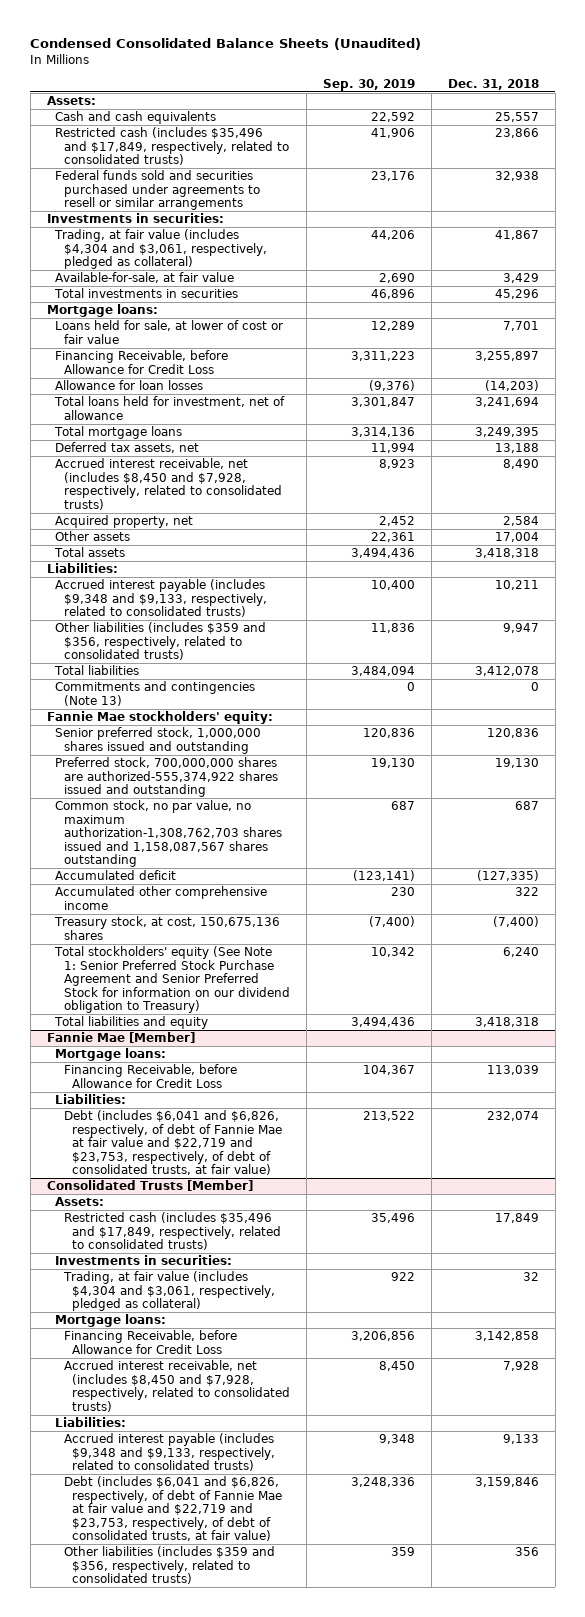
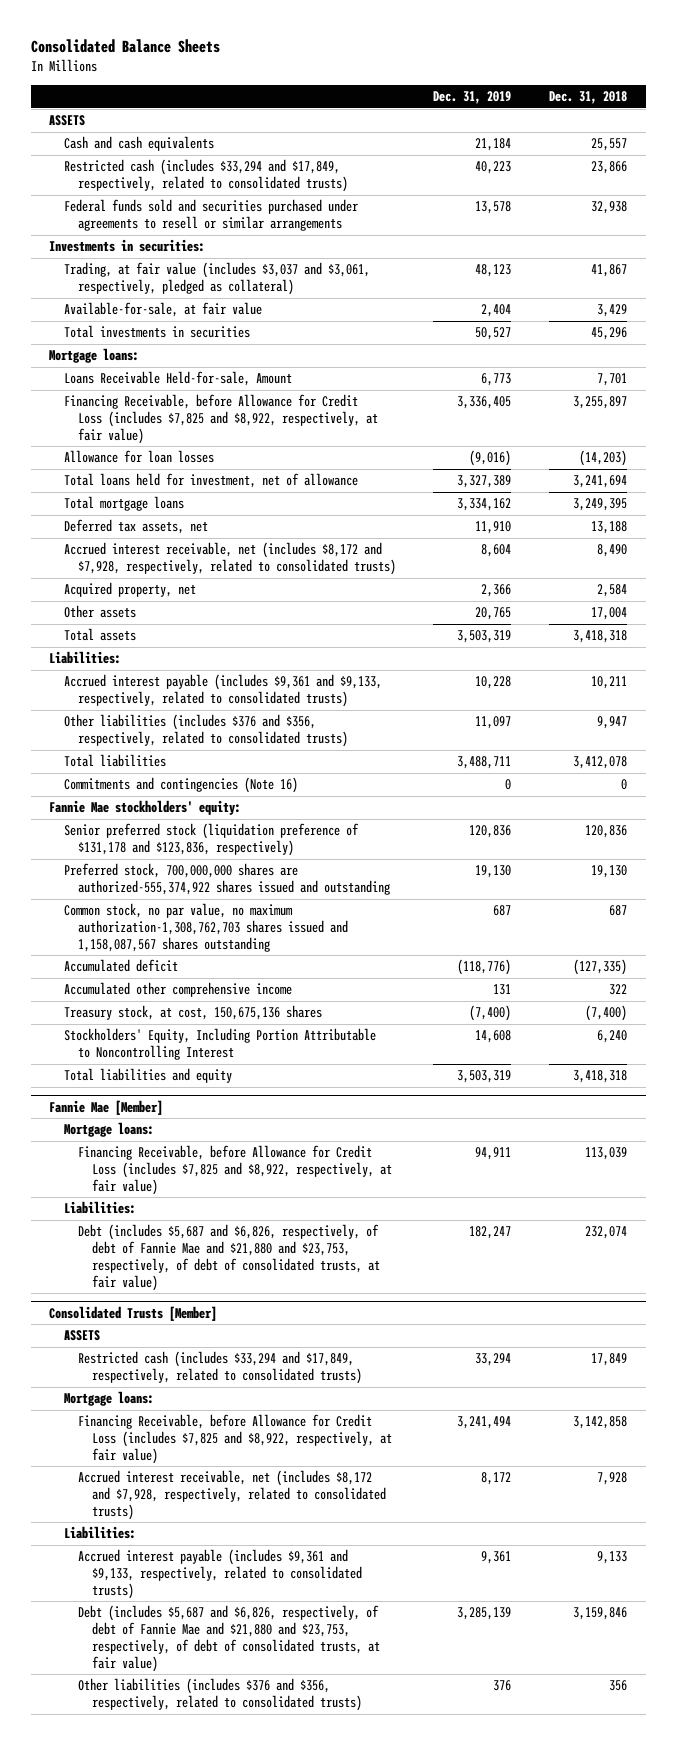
- Condensed Consolidated Balance Sheets (Unaudited)
+ Consolidated Balance Sheets
- | Sep. 30, 2019 | Dec. 31, 2018
+ | Dec. 31, 2019 | Dec. 31, 2018
- Assets:
+ ASSETS
- Restricted cash (includes $35,496 and $17,849, respectively, related to consolidated trusts) | 41,906 | 23,866
+ Restricted cash (includes $33,294 and $17,849, respectively, related to consolidated trusts) | 40,223 | 23,866
- Trading, at fair value (includes $4,304 and $3,061, respectively, pledged as collateral) | 44,206 | 41,867
+ Trading, at fair value (includes $3,037 and $3,061, respectively, pledged as collateral) | 48,123 | 41,867
- Loans held for sale, at lower of cost or fair value | 12,289 | 7,701
- Financing Receivable, before Allowance for Credit Loss | 3,311,223 | 3,255,897
+ Loans Receivable Held-for-sale, Amount | 6,773 | 7,701
+ Financing Receivable, before Allowance for Credit Loss (includes $7,825 and $8,922, respectively, at fair value) | 3,336,405 | 3,255,897
- Accrued interest receivable, net (includes $8,450 and $7,928, respectively, related to consolidated trusts) | 8,923 | 8,490
+ Accrued interest receivable, net (includes $8,172 and $7,928, respectively, related to consolidated trusts) | 8,604 | 8,490
- Accrued interest payable (includes $9,348 and $9,133, respectively, related to consolidated trusts) | 10,400 | 10,211
- Other liabilities (includes $359 and $356, respectively, related to consolidated trusts) | 11,836 | 9,947
+ Accrued interest payable (includes $9,361 and $9,133, respectively, related to consolidated trusts) | 10,228 | 10,211
+ Other liabilities (includes $376 and $356, respectively, related to consolidated trusts) | 11,097 | 9,947
- Commitments and contingencies (Note 13) | 0 | 0
+ Commitments and contingencies (Note 16) | 0 | 0
- Senior preferred stock, 1,000,000 shares issued and outstanding | 120,836 | 120,836
+ Senior preferred stock (liquidation preference of $131,178 and $123,836, respectively) | 120,836 | 120,836
- Total stockholders' equity (See Note 1: Senior Preferred Stock Purchase Agreement and Senior Preferred Stock for information on our dividend obligation to Treasury) | 10,342 | 6,240
+ Stockholders' Equity, Including Portion Attributable to Noncontrolling Interest | 14,608 | 6,240
@ Fannie Mae [Member]
- Financing Receivable, before Allowance for Credit Loss | 104,367 | 113,039
+ Financing Receivable, before Allowance for Credit Loss (includes $7,825 and $8,922, respectively, at fair value) | 94,911 | 113,039
- Debt (includes $6,041 and $6,826, respectively, of debt of Fannie Mae at fair value and $22,719 and $23,753, respectively, of debt of consolidated trusts, at fair value) | 213,522 | 232,074
+ Debt (includes $5,687 and $6,826, respectively, of debt of Fannie Mae and $21,880 and $23,753, respectively, of debt of consolidated trusts, at fair value) | 182,247 | 232,074
@ Consolidated Trusts [Member]
- Assets:
- Restricted cash (includes $35,496 and $17,849, respectively, related to consolidated trusts) | 35,496 | 17,849
- Investments in securities:
- Trading, at fair value (includes $4,304 and $3,061, respectively, pledged as collateral) | 922 | 32
+ ASSETS
+ Restricted cash (includes $33,294 and $17,849, respectively, related to consolidated trusts) | 33,294 | 17,849
- Financing Receivable, before Allowance for Credit Loss | 3,206,856 | 3,142,858
- Accrued interest receivable, net (includes $8,450 and $7,928, respectively, related to consolidated trusts) | 8,450 | 7,928
+ Financing Receivable, before Allowance for Credit Loss (includes $7,825 and $8,922, respectively, at fair value) | 3,241,494 | 3,142,858
+ Accrued interest receivable, net (includes $8,172 and $7,928, respectively, related to consolidated trusts) | 8,172 | 7,928
- Accrued interest payable (includes $9,348 and $9,133, respectively, related to consolidated trusts) | 9,348 | 9,133
- Debt (includes $6,041 and $6,826, respectively, of debt of Fannie Mae at fair value and $22,719 and $23,753, respectively, of debt of consolidated trusts, at fair value) | 3,248,336 | 3,159,846
- Other liabilities (includes $359 and $356, respectively, related to consolidated trusts) | 359 | 356
+ Accrued interest payable (includes $9,361 and $9,133, respectively, related to consolidated trusts) | 9,361 | 9,133
+ Debt (includes $5,687 and $6,826, respectively, of debt of Fannie Mae and $21,880 and $23,753, respectively, of debt of consolidated trusts, at fair value) | 3,285,139 | 3,159,846
+ Other liabilities (includes $376 and $356, respectively, related to consolidated trusts) | 376 | 356

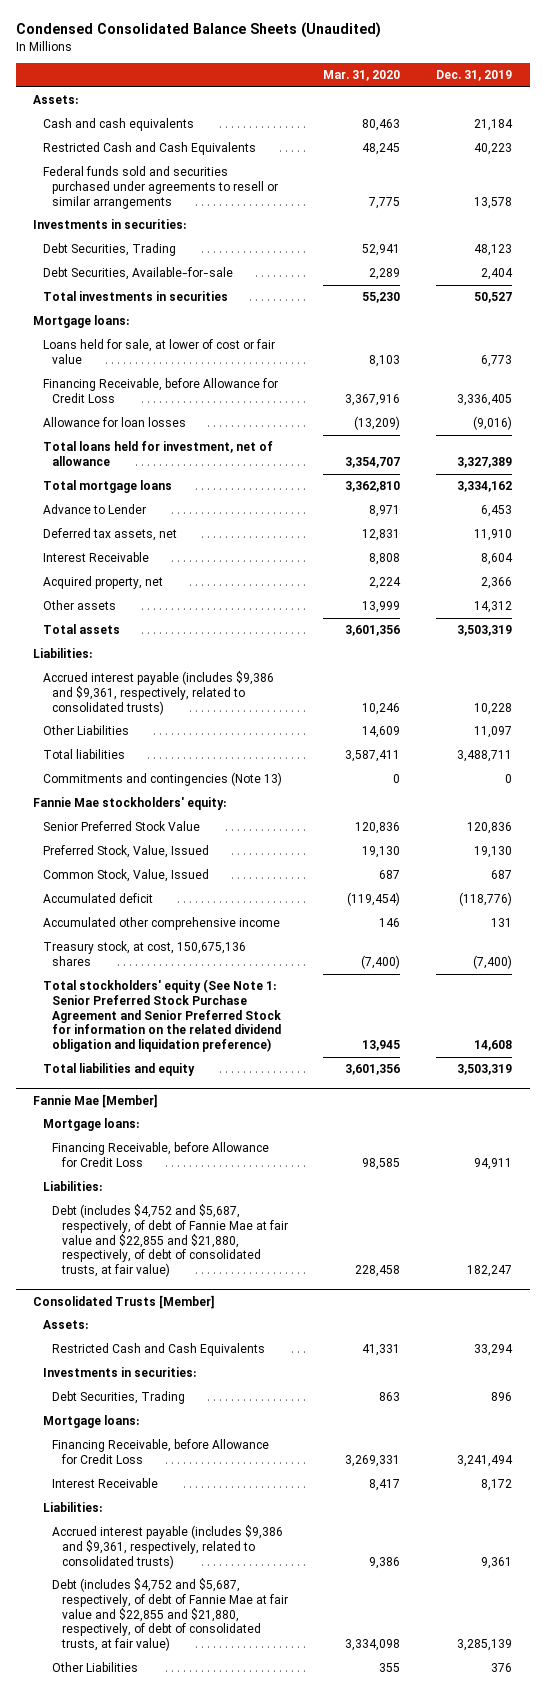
- Consolidated Balance Sheets
+ Condensed Consolidated Balance Sheets (Unaudited)
- | Dec. 31, 2019 | Dec. 31, 2018
+ | Mar. 31, 2020 | Dec. 31, 2019
- ASSETS
+ Assets:
- Restricted cash (includes $33,294 and $17,849, respectively, related to consolidated trusts) | 40,223 | 23,866
+ Restricted Cash and Cash Equivalents | 48,245 | 40,223
- Trading, at fair value (includes $3,037 and $3,061, respectively, pledged as collateral) | 48,123 | 41,867
- Available-for-sale, at fair value | 2,404 | 3,429
+ Debt Securities, Trading | 52,941 | 48,123
+ Debt Securities, Available-for-sale | 2,289 | 2,404
- Loans Receivable Held-for-sale, Amount | 6,773 | 7,701
- Financing Receivable, before Allowance for Credit Loss (includes $7,825 and $8,922, respectively, at fair value) | 3,336,405 | 3,255,897
+ Loans held for sale, at lower of cost or fair value | 8,103 | 6,773
+ Financing Receivable, before Allowance for Credit Loss | 3,367,916 | 3,336,405
+ Advance to Lender | 8,971 | 6,453
- Accrued interest receivable, net (includes $8,172 and $7,928, respectively, related to consolidated trusts) | 8,604 | 8,490
+ Interest Receivable | 8,808 | 8,604
- Other assets | 20,765 | 17,004
+ Other assets | 13,999 | 14,312
- Accrued interest payable (includes $9,361 and $9,133, respectively, related to consolidated trusts) | 10,228 | 10,211
- Other liabilities (includes $376 and $356, respectively, related to consolidated trusts) | 11,097 | 9,947
+ Accrued interest payable (includes $9,386 and $9,361, respectively, related to consolidated trusts) | 10,246 | 10,228
+ Other Liabilities | 14,609 | 11,097
- Commitments and contingencies (Note 16) | 0 | 0
+ Commitments and contingencies (Note 13) | 0 | 0
- Senior preferred stock (liquidation preference of $131,178 and $123,836, respectively) | 120,836 | 120,836
- Preferred stock, 700,000,000 shares are authorized-555,374,922 shares issued and outstanding | 19,130 | 19,130
- Common stock, no par value, no maximum authorization-1,308,762,703 shares issued and 1,158,087,567 shares outstanding | 687 | 687
+ Senior Preferred Stock Value | 120,836 | 120,836
+ Preferred Stock, Value, Issued | 19,130 | 19,130
+ Common Stock, Value, Issued | 687 | 687
- Stockholders' Equity, Including Portion Attributable to Noncontrolling Interest | 14,608 | 6,240
+ Total stockholders' equity (See Note 1: Senior Preferred Stock Purchase Agreement and Senior Preferred Stock for information on the related dividend obligation and liquidation preference) | 13,945 | 14,608
@ Fannie Mae [Member]
- Financing Receivable, before Allowance for Credit Loss (includes $7,825 and $8,922, respectively, at fair value) | 94,911 | 113,039
+ Financing Receivable, before Allowance for Credit Loss | 98,585 | 94,911
- Debt (includes $5,687 and $6,826, respectively, of debt of Fannie Mae and $21,880 and $23,753, respectively, of debt of consolidated trusts, at fair value) | 182,247 | 232,074
+ Debt (includes $4,752 and $5,687, respectively, of debt of Fannie Mae at fair value and $22,855 and $21,880, respectively, of debt of consolidated trusts, at fair value) | 228,458 | 182,247
@ Consolidated Trusts [Member]
- ASSETS
- Restricted cash (includes $33,294 and $17,849, respectively, related to consolidated trusts) | 33,294 | 17,849
+ Assets:
+ Restricted Cash and Cash Equivalents | 41,331 | 33,294
+ Investments in securities:
+ Debt Securities, Trading | 863 | 896
- Financing Receivable, before Allowance for Credit Loss (includes $7,825 and $8,922, respectively, at fair value) | 3,241,494 | 3,142,858
- Accrued interest receivable, net (includes $8,172 and $7,928, respectively, related to consolidated trusts) | 8,172 | 7,928
+ Financing Receivable, before Allowance for Credit Loss | 3,269,331 | 3,241,494
+ Interest Receivable | 8,417 | 8,172
- Accrued interest payable (includes $9,361 and $9,133, respectively, related to consolidated trusts) | 9,361 | 9,133
- Debt (includes $5,687 and $6,826, respectively, of debt of Fannie Mae and $21,880 and $23,753, respectively, of debt of consolidated trusts, at fair value) | 3,285,139 | 3,159,846
- Other liabilities (includes $376 and $356, respectively, related to consolidated trusts) | 376 | 356
+ Accrued interest payable (includes $9,386 and $9,361, respectively, related to consolidated trusts) | 9,386 | 9,361
+ Debt (includes $4,752 and $5,687, respectively, of debt of Fannie Mae at fair value and $22,855 and $21,880, respectively, of debt of consolidated trusts, at fair value) | 3,334,098 | 3,285,139
+ Other Liabilities | 355 | 376

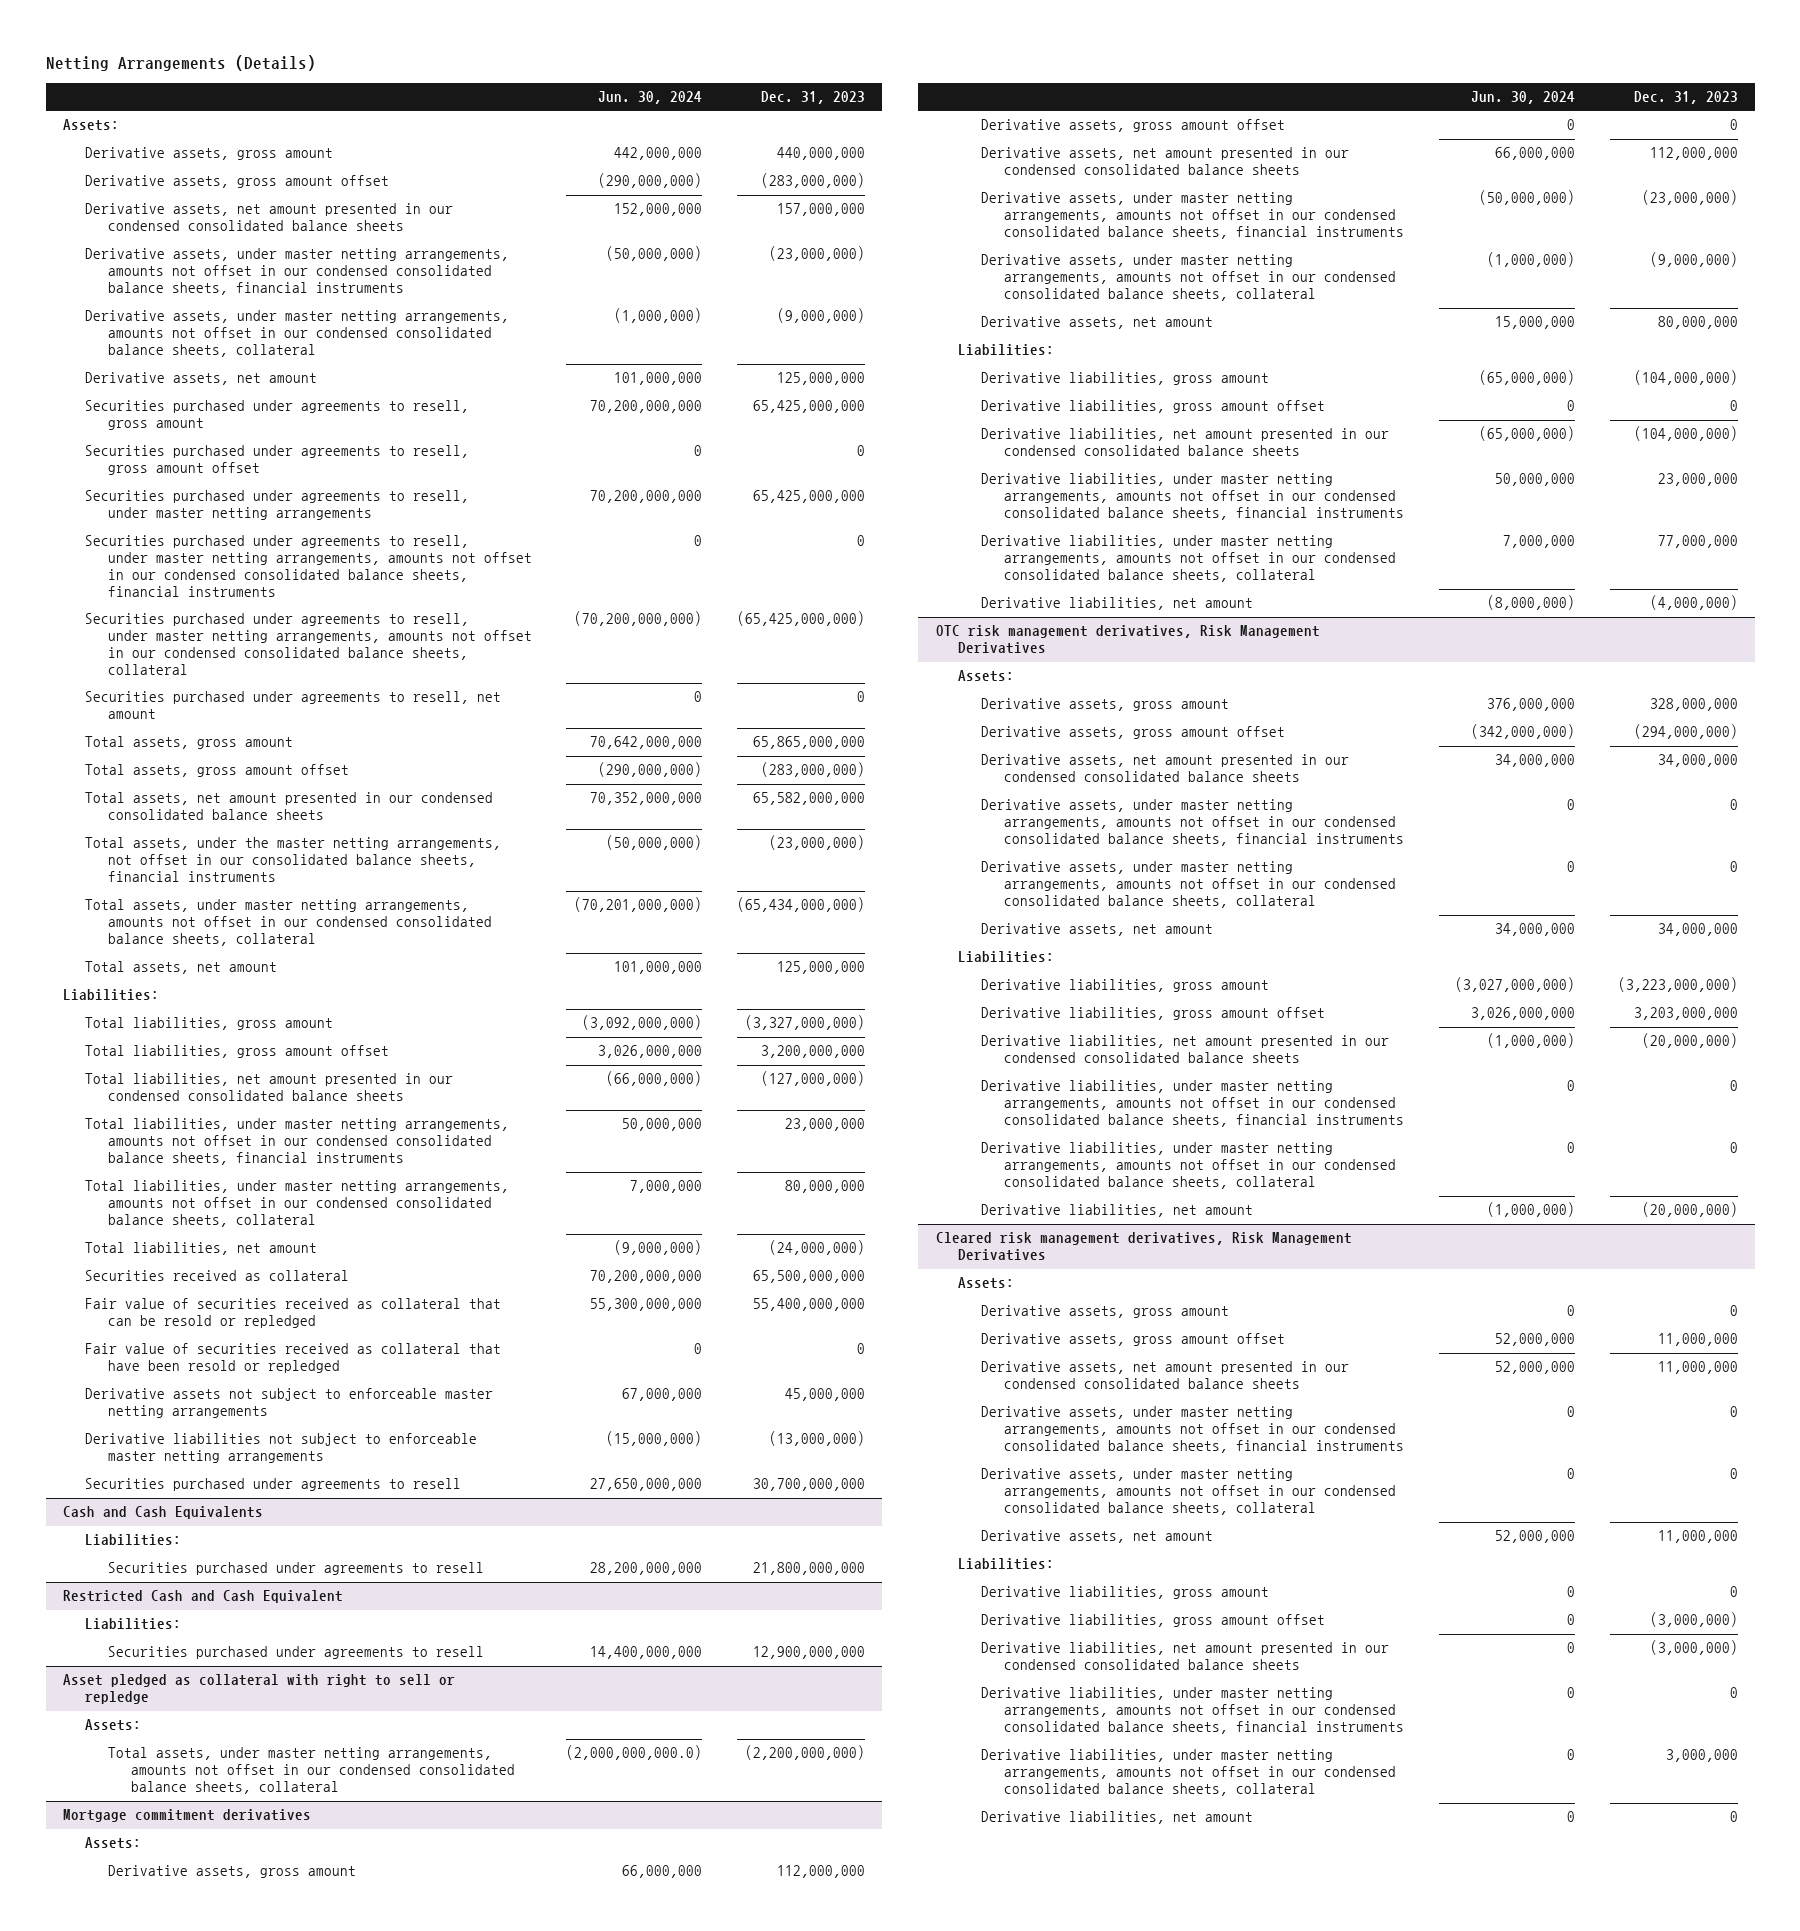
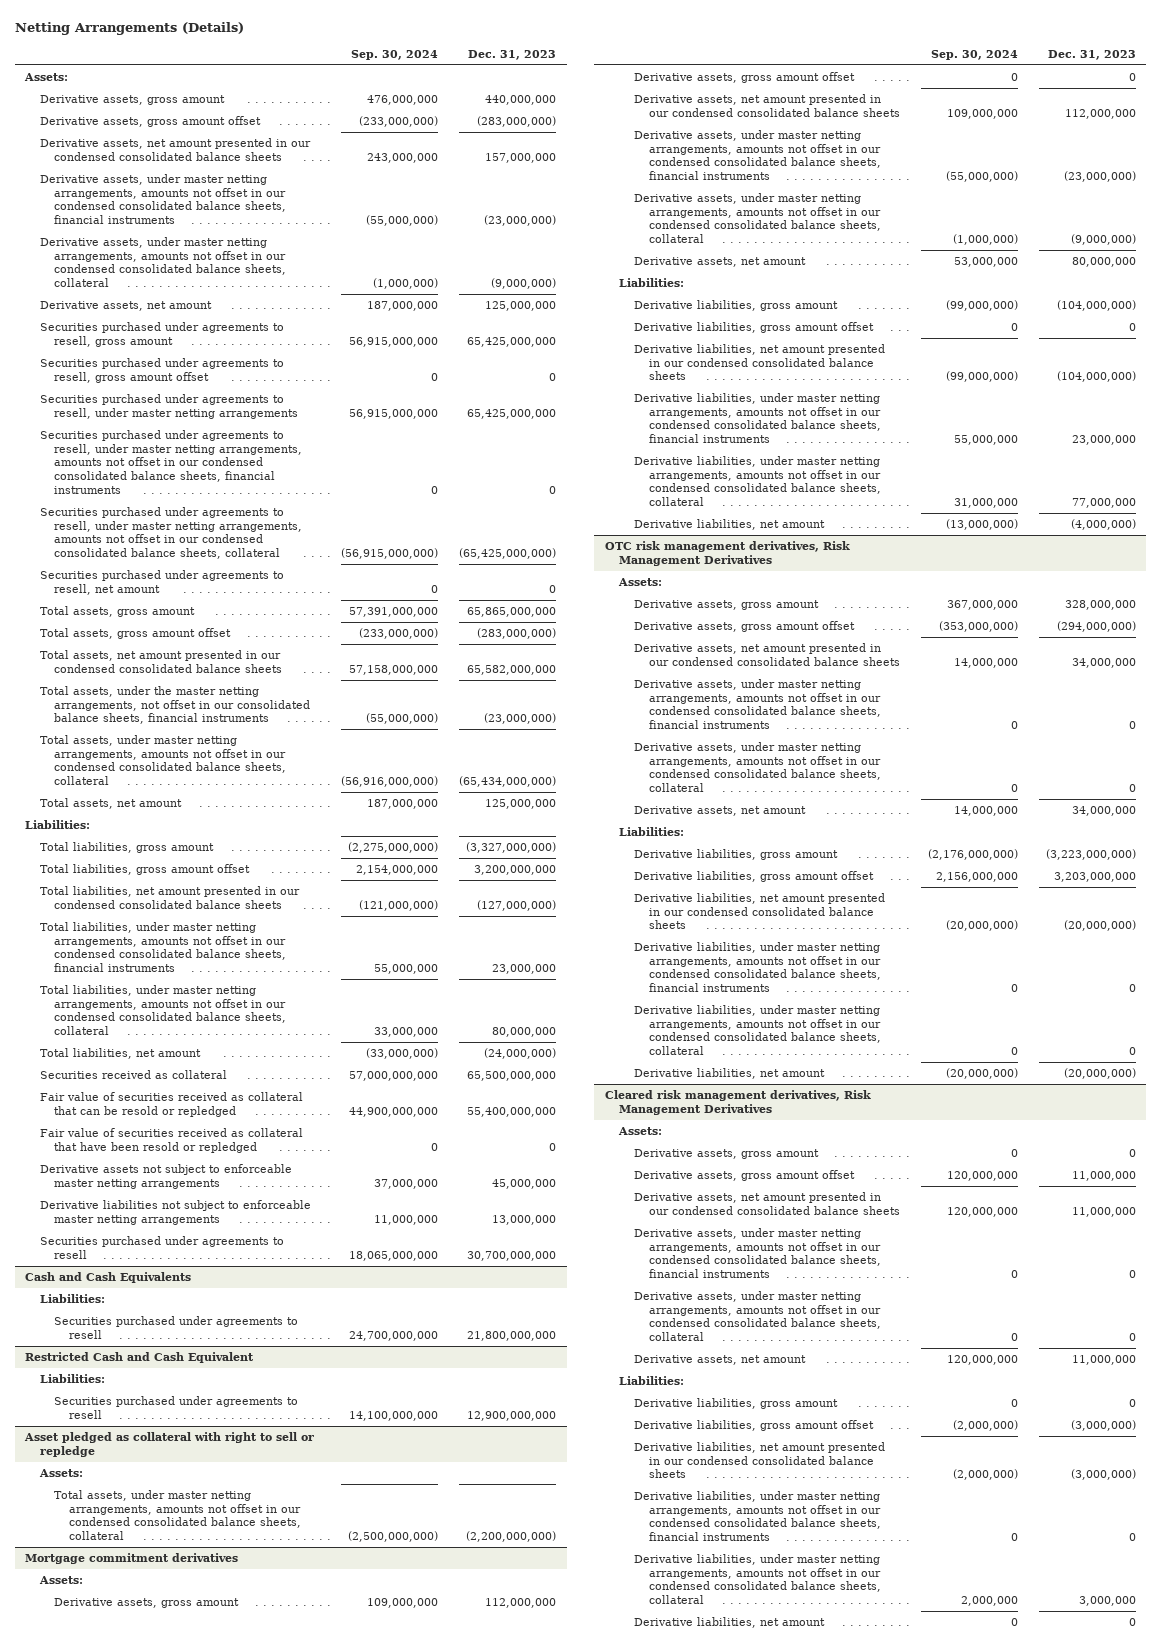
- | Jun. 30, 2024 | Dec. 31, 2023
+ | Sep. 30, 2024 | Dec. 31, 2023
- Derivative liabilities not subject to enforceable master netting arrangements | (15,000,000) | (13,000,000)
+ Derivative liabilities not subject to enforceable master netting arrangements | 11,000,000 | 13,000,000

